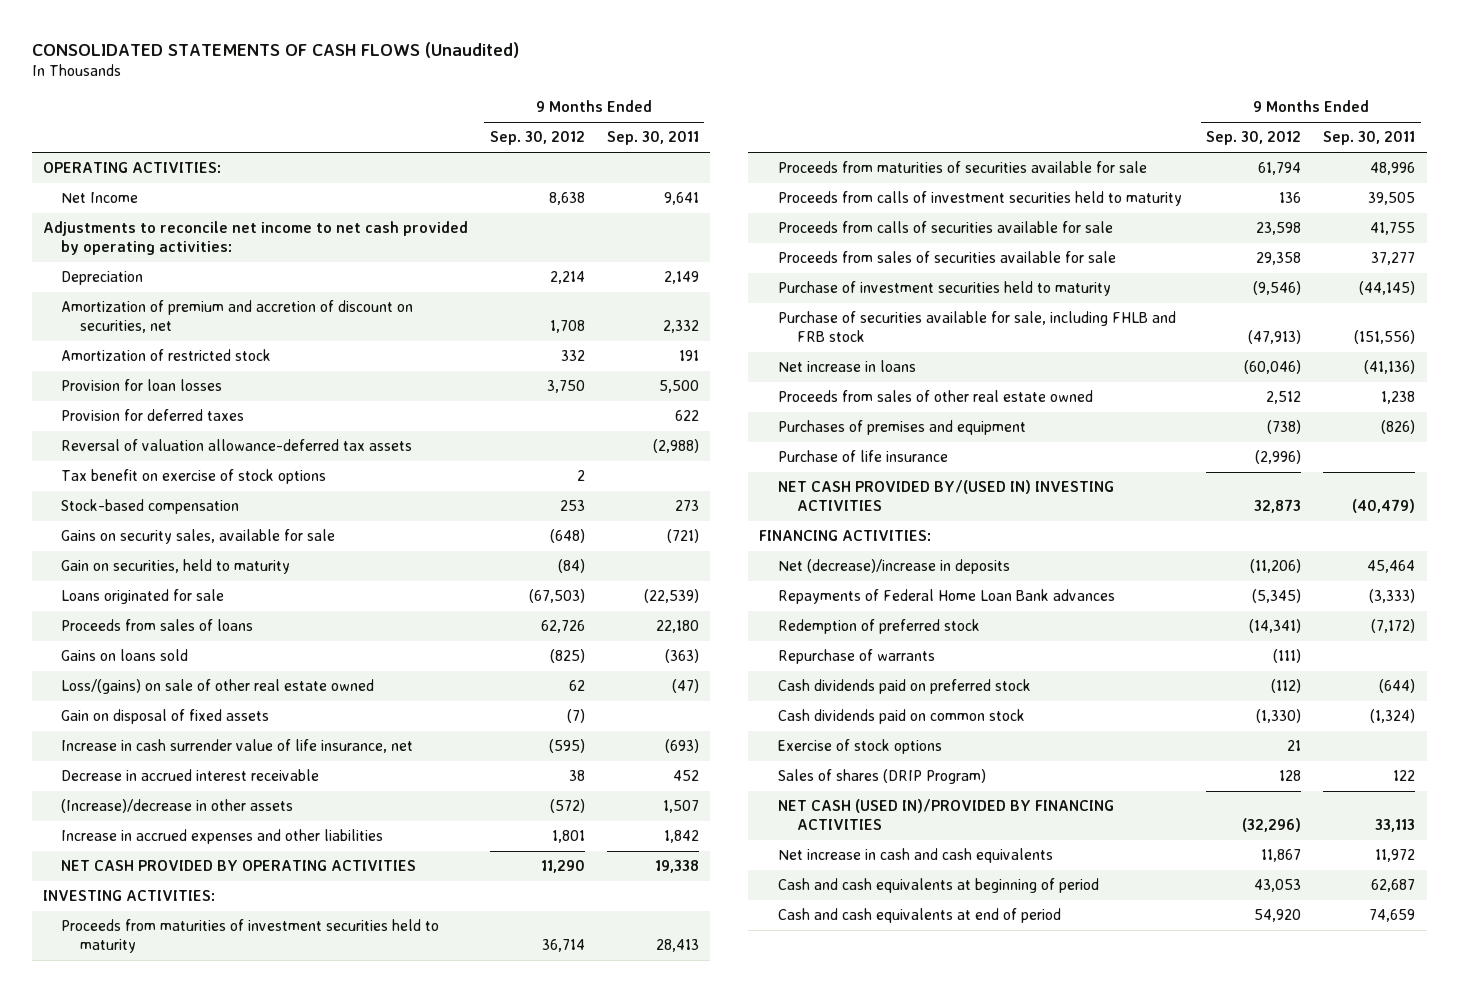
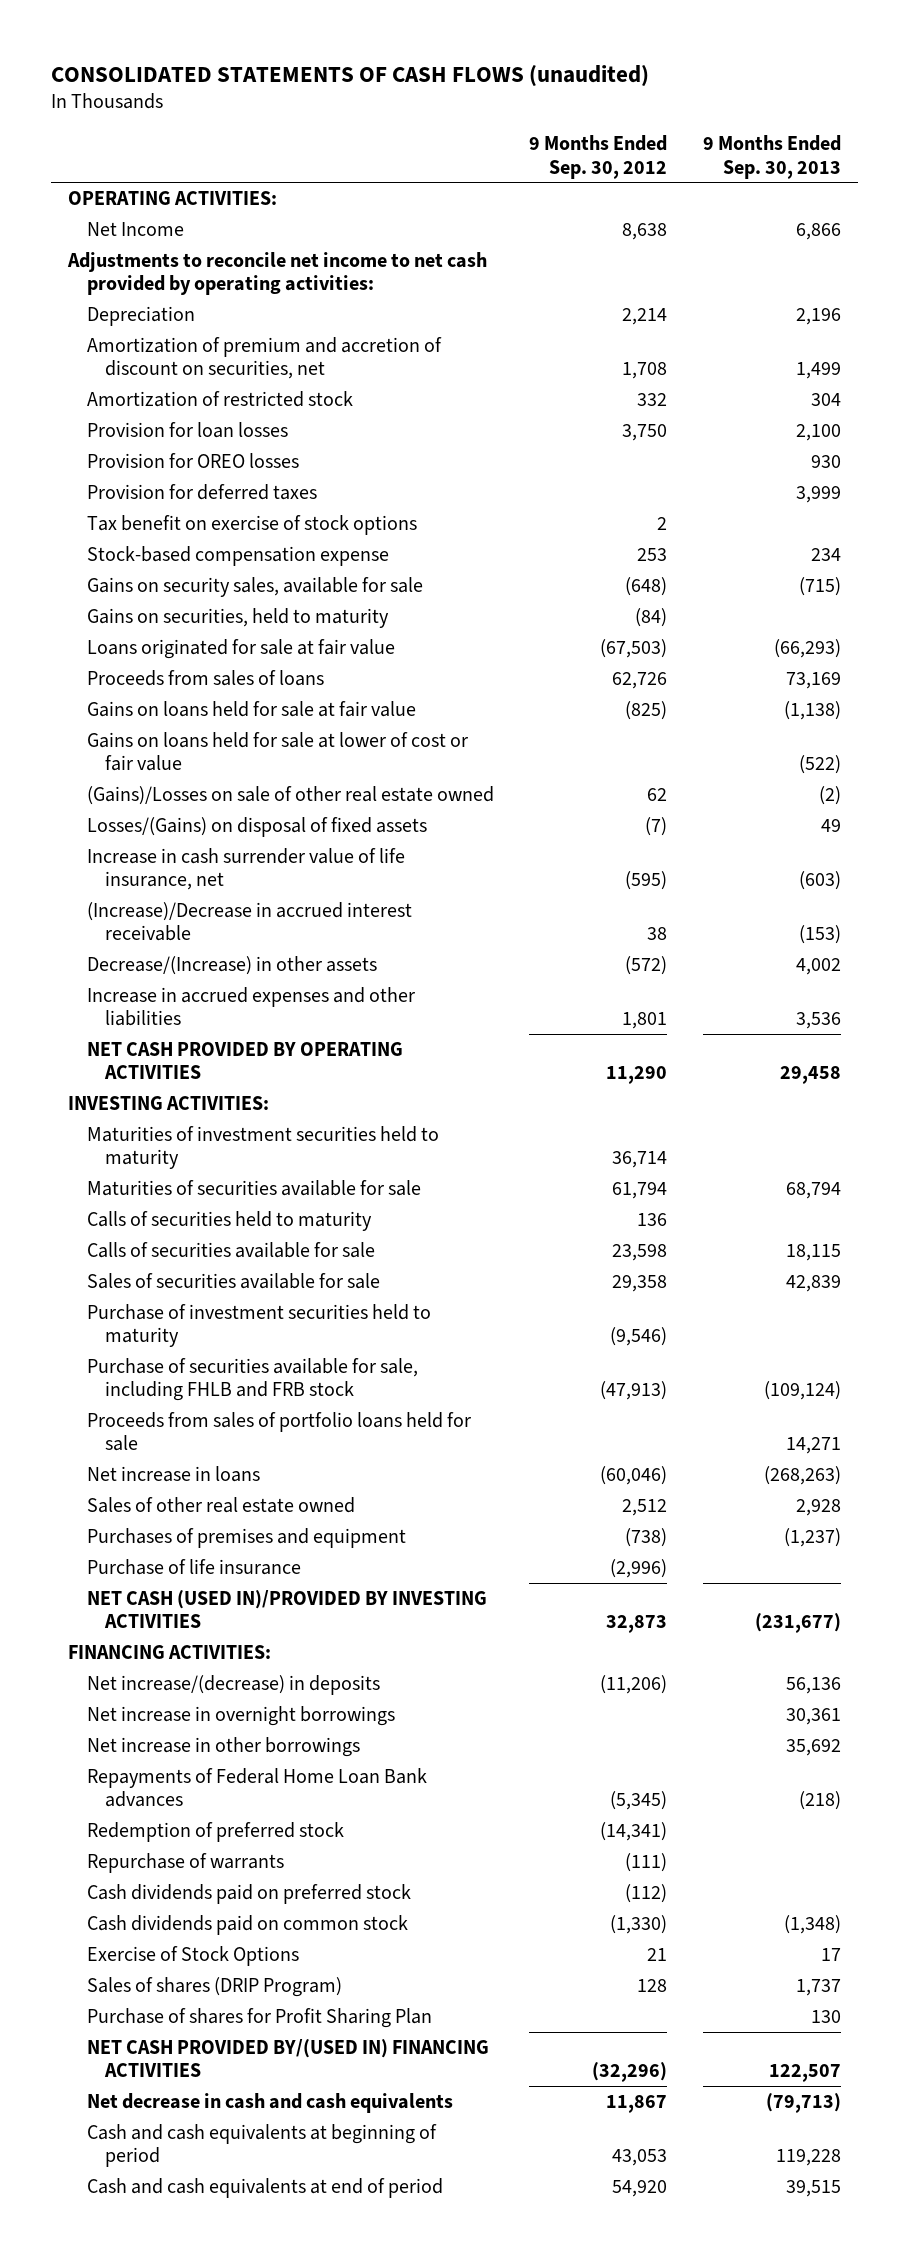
- CONSOLIDATED STATEMENTS OF CASH FLOWS (Unaudited)
+ CONSOLIDATED STATEMENTS OF CASH FLOWS (unaudited)
- | 9 Months Ended Sep. 30, 2012 | 9 Months Ended Sep. 30, 2011
+ | 9 Months Ended Sep. 30, 2012 | 9 Months Ended Sep. 30, 2013
+ Provision for OREO losses | | 930
- Reversal of valuation allowance-deferred tax assets | | (2,988)
- Stock-based compensation | 253 | 273
+ Stock-based compensation expense | 253 | 234
- Gain on securities, held to maturity | (84) |
- Loans originated for sale | (67,503) | (22,539)
+ Gains on securities, held to maturity | (84) |
+ Loans originated for sale at fair value | (67,503) | (66,293)
- Gains on loans sold | (825) | (363)
- Loss/(gains) on sale of other real estate owned | 62 | (47)
- Gain on disposal of fixed assets | (7) |
+ Gains on loans held for sale at fair value | (825) | (1,138)
+ Gains on loans held for sale at lower of cost or fair value | | (522)
+ (Gains)/Losses on sale of other real estate owned | 62 | (2)
+ Losses/(Gains) on disposal of fixed assets | (7) | 49
- Decrease in accrued interest receivable | 38 | 452
- (Increase)/decrease in other assets | (572) | 1,507
+ (Increase)/Decrease in accrued interest receivable | 38 | (153)
+ Decrease/(Increase) in other assets | (572) | 4,002
- Proceeds from maturities of investment securities held to maturity | 36,714 | 28,413
- Proceeds from maturities of securities available for sale | 61,794 | 48,996
- Proceeds from calls of investment securities held to maturity | 136 | 39,505
- Proceeds from calls of securities available for sale | 23,598 | 41,755
- Proceeds from sales of securities available for sale | 29,358 | 37,277
+ Maturities of investment securities held to maturity | 36,714 |
+ Maturities of securities available for sale | 61,794 | 68,794
+ Calls of securities held to maturity | 136 |
+ Calls of securities available for sale | 23,598 | 18,115
+ Sales of securities available for sale | 29,358 | 42,839
+ Proceeds from sales of portfolio loans held for sale | | 14,271
- Proceeds from sales of other real estate owned | 2,512 | 1,238
+ Sales of other real estate owned | 2,512 | 2,928
- NET CASH PROVIDED BY/(USED IN) INVESTING ACTIVITIES | 32,873 | (40,479)
+ NET CASH (USED IN)/PROVIDED BY INVESTING ACTIVITIES | 32,873 | (231,677)
- Net (decrease)/increase in deposits | (11,206) | 45,464
+ Net increase/(decrease) in deposits | (11,206) | 56,136
+ Net increase in overnight borrowings | | 30,361
+ Net increase in other borrowings | | 35,692
- Exercise of stock options | 21 |
+ Exercise of Stock Options | 21 | 17
- NET CASH (USED IN)/PROVIDED BY FINANCING ACTIVITIES | (32,296) | 33,113
- Net increase in cash and cash equivalents | 11,867 | 11,972
+ Purchase of shares for Profit Sharing Plan | | 130
+ NET CASH PROVIDED BY/(USED IN) FINANCING ACTIVITIES | (32,296) | 122,507
+ Net decrease in cash and cash equivalents | 11,867 | (79,713)

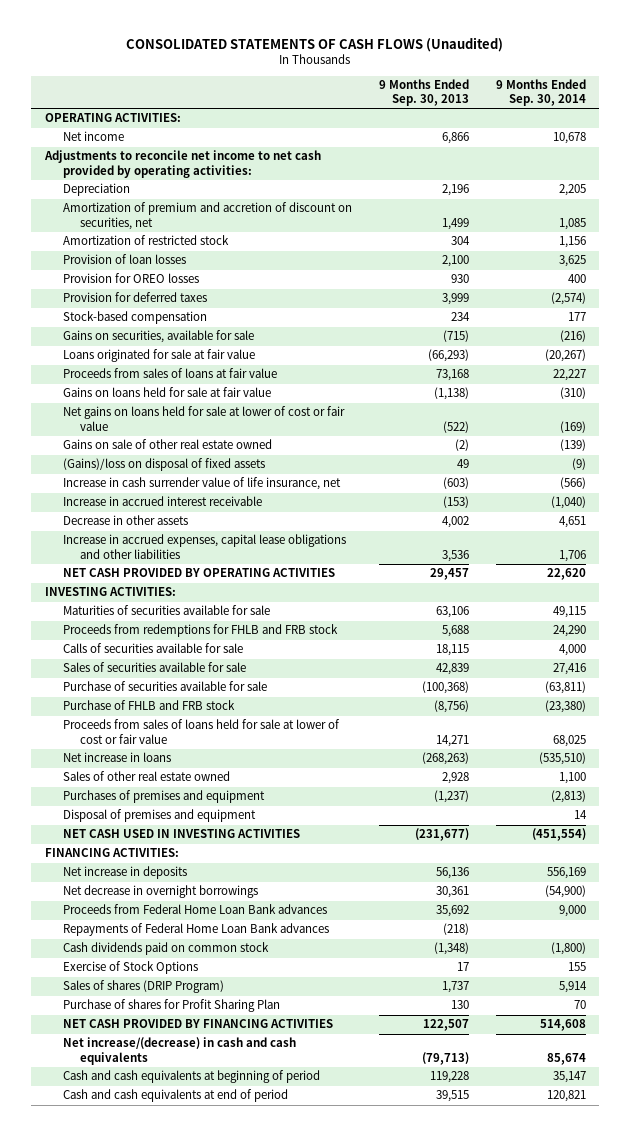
- CONSOLIDATED STATEMENTS OF CASH FLOWS (unaudited)
+ CONSOLIDATED STATEMENTS OF CASH FLOWS (Unaudited)
- | 9 Months Ended Sep. 30, 2012 | 9 Months Ended Sep. 30, 2013
+ | 9 Months Ended Sep. 30, 2013 | 9 Months Ended Sep. 30, 2014
- Net Income | 8,638 | 6,866
+ Net income | 6,866 | 10,678
- Provision for loan losses | 3,750 | 2,100
+ Provision of loan losses | 2,100 | 3,625
- Tax benefit on exercise of stock options | 2 |
- Stock-based compensation expense | 253 | 234
- Gains on security sales, available for sale | (648) | (715)
- Gains on securities, held to maturity | (84) |
+ Stock-based compensation | 234 | 177
+ Gains on securities, available for sale | (715) | (216)
- Proceeds from sales of loans | 62,726 | 73,169
+ Proceeds from sales of loans at fair value | 73,168 | 22,227
- Gains on loans held for sale at lower of cost or fair value | | (522)
- (Gains)/Losses on sale of other real estate owned | 62 | (2)
- Losses/(Gains) on disposal of fixed assets | (7) | 49
+ Net gains on loans held for sale at lower of cost or fair value | (522) | (169)
+ Gains on sale of other real estate owned | (2) | (139)
+ (Gains)/loss on disposal of fixed assets | 49 | (9)
- (Increase)/Decrease in accrued interest receivable | 38 | (153)
- Decrease/(Increase) in other assets | (572) | 4,002
- Increase in accrued expenses and other liabilities | 1,801 | 3,536
- NET CASH PROVIDED BY OPERATING ACTIVITIES | 11,290 | 29,458
+ Increase in accrued interest receivable | (153) | (1,040)
+ Decrease in other assets | 4,002 | 4,651
+ Increase in accrued expenses, capital lease obligations and other liabilities | 3,536 | 1,706
+ NET CASH PROVIDED BY OPERATING ACTIVITIES | 29,457 | 22,620
- Maturities of investment securities held to maturity | 36,714 |
- Maturities of securities available for sale | 61,794 | 68,794
- Calls of securities held to maturity | 136 |
+ Maturities of securities available for sale | 63,106 | 49,115
+ Proceeds from redemptions for FHLB and FRB stock | 5,688 | 24,290
- Purchase of investment securities held to maturity | (9,546) |
- Purchase of securities available for sale, including FHLB and FRB stock | (47,913) | (109,124)
- Proceeds from sales of portfolio loans held for sale | | 14,271
+ Purchase of securities available for sale | (100,368) | (63,811)
+ Purchase of FHLB and FRB stock | (8,756) | (23,380)
+ Proceeds from sales of loans held for sale at lower of cost or fair value | 14,271 | 68,025
- Purchase of life insurance | (2,996) |
- NET CASH (USED IN)/PROVIDED BY INVESTING ACTIVITIES | 32,873 | (231,677)
+ Disposal of premises and equipment | | 14
+ NET CASH USED IN INVESTING ACTIVITIES | (231,677) | (451,554)
- Net increase/(decrease) in deposits | (11,206) | 56,136
- Net increase in overnight borrowings | | 30,361
- Net increase in other borrowings | | 35,692
+ Net increase in deposits | 56,136 | 556,169
+ Net decrease in overnight borrowings | 30,361 | (54,900)
+ Proceeds from Federal Home Loan Bank advances | 35,692 | 9,000
- Redemption of preferred stock | (14,341) |
- Repurchase of warrants | (111) |
- Cash dividends paid on preferred stock | (112) |
- NET CASH PROVIDED BY/(USED IN) FINANCING ACTIVITIES | (32,296) | 122,507
- Net decrease in cash and cash equivalents | 11,867 | (79,713)
+ NET CASH PROVIDED BY FINANCING ACTIVITIES | 122,507 | 514,608
+ Net increase/(decrease) in cash and cash equivalents | (79,713) | 85,674

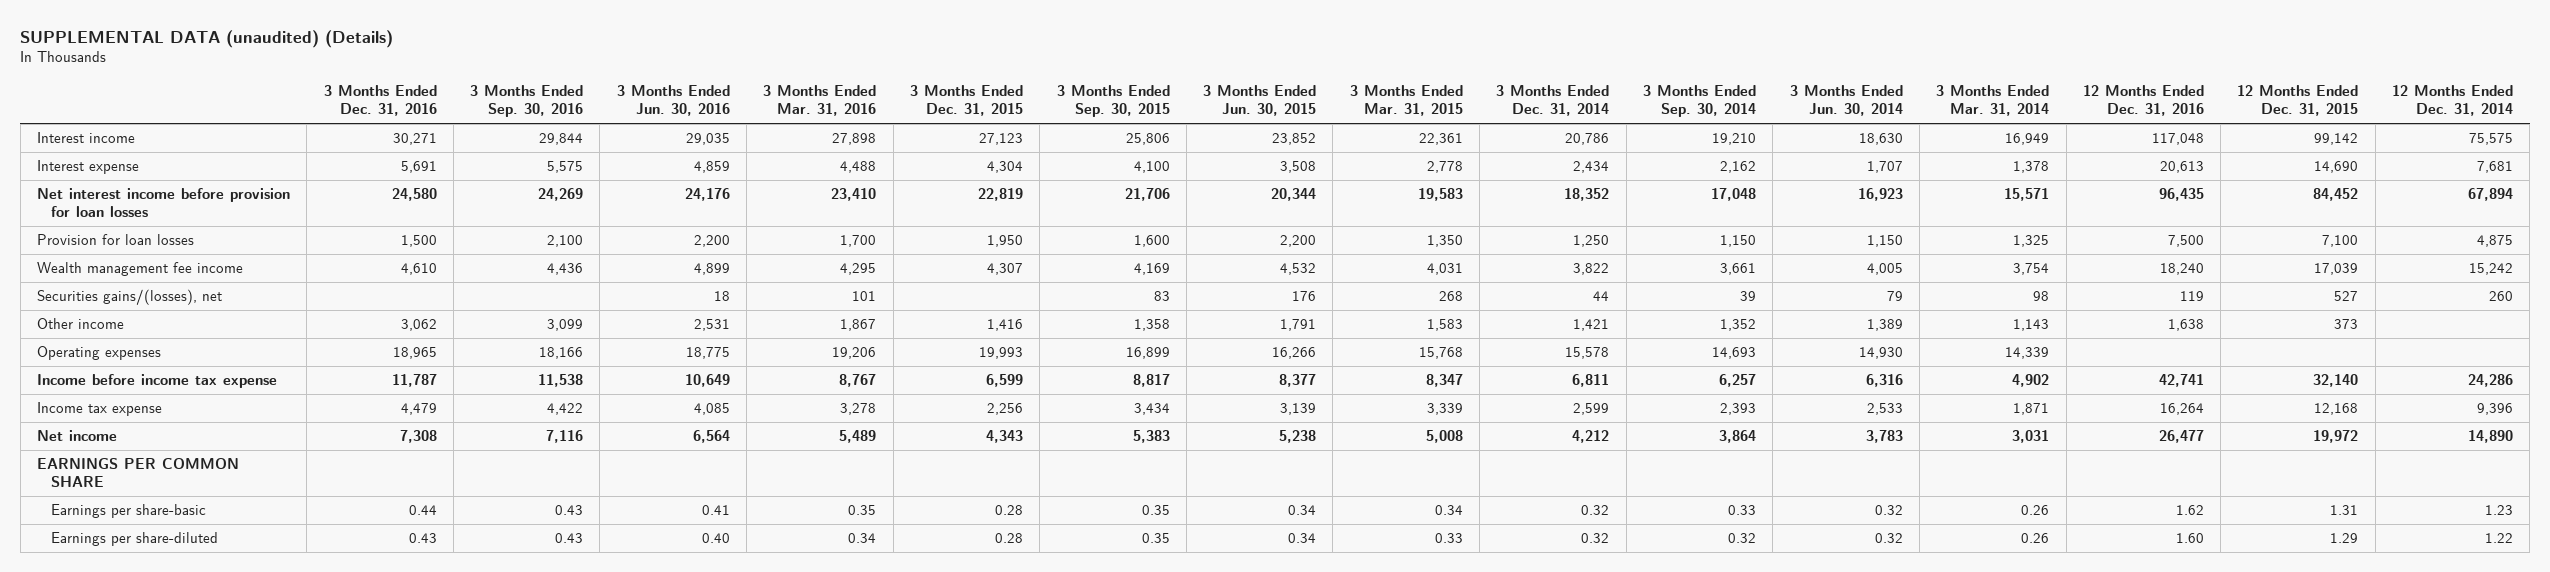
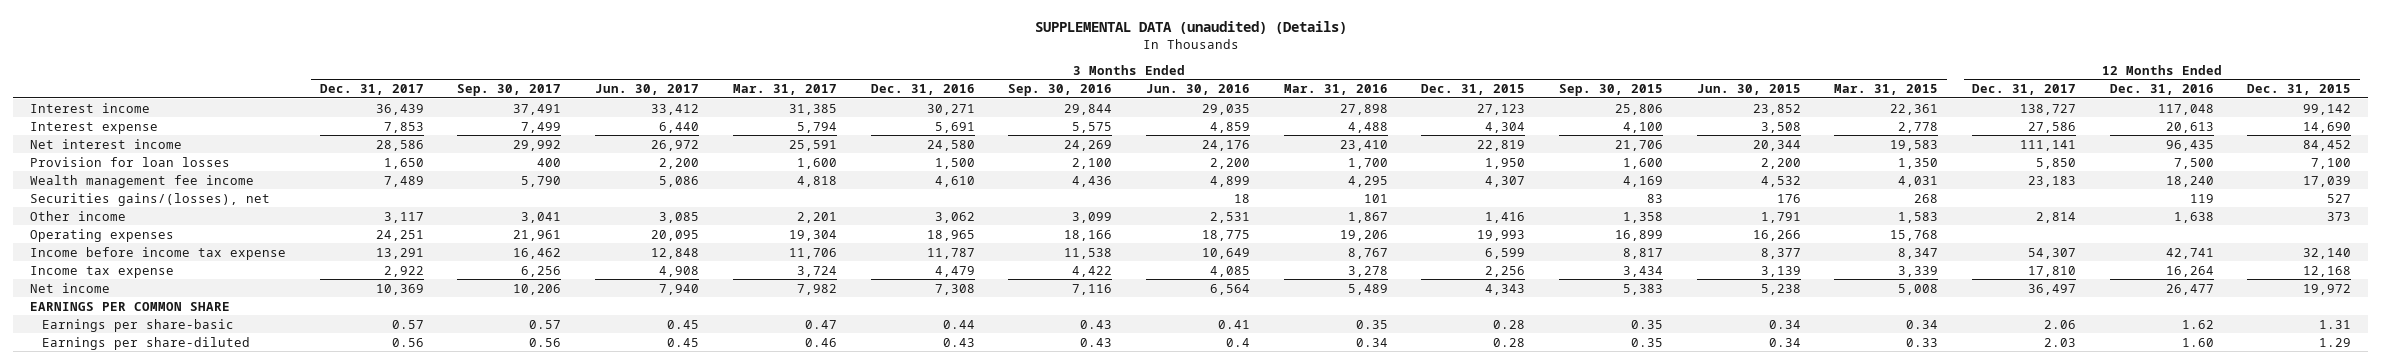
- | 3 Months Ended Dec. 31, 2016 | 3 Months Ended Sep. 30, 2016 | 3 Months Ended Jun. 30, 2016 | 3 Months Ended Mar. 31, 2016 | 3 Months Ended Dec. 31, 2015 | 3 Months Ended Sep. 30, 2015 | 3 Months Ended Jun. 30, 2015 | 3 Months Ended Mar. 31, 2015 | 3 Months Ended Dec. 31, 2014 | 3 Months Ended Sep. 30, 2014 | 3 Months Ended Jun. 30, 2014 | 3 Months Ended Mar. 31, 2014 | 12 Months Ended Dec. 31, 2016 | 12 Months Ended Dec. 31, 2015 | 12 Months Ended Dec. 31, 2014
+ | 3 Months Ended Dec. 31, 2017 | 3 Months Ended Sep. 30, 2017 | 3 Months Ended Jun. 30, 2017 | 3 Months Ended Mar. 31, 2017 | 3 Months Ended Dec. 31, 2016 | 3 Months Ended Sep. 30, 2016 | 3 Months Ended Jun. 30, 2016 | 3 Months Ended Mar. 31, 2016 | 3 Months Ended Dec. 31, 2015 | 3 Months Ended Sep. 30, 2015 | 3 Months Ended Jun. 30, 2015 | 3 Months Ended Mar. 31, 2015 | 12 Months Ended Dec. 31, 2017 | 12 Months Ended Dec. 31, 2016 | 12 Months Ended Dec. 31, 2015
- Net interest income before provision for loan losses | 24,580 | 24,269 | 24,176 | 23,410 | 22,819 | 21,706 | 20,344 | 19,583 | 18,352 | 17,048 | 16,923 | 15,571 | 96,435 | 84,452 | 67,894
+ Net interest income | 28,586 | 29,992 | 26,972 | 25,591 | 24,580 | 24,269 | 24,176 | 23,410 | 22,819 | 21,706 | 20,344 | 19,583 | 111,141 | 96,435 | 84,452
- Earnings per share-diluted | 0.43 | 0.43 | 0.40 | 0.34 | 0.28 | 0.35 | 0.34 | 0.33 | 0.32 | 0.32 | 0.32 | 0.26 | 1.60 | 1.29 | 1.22
+ Earnings per share-diluted | 0.56 | 0.56 | 0.45 | 0.46 | 0.43 | 0.43 | 0.4 | 0.34 | 0.28 | 0.35 | 0.34 | 0.33 | 2.03 | 1.60 | 1.29

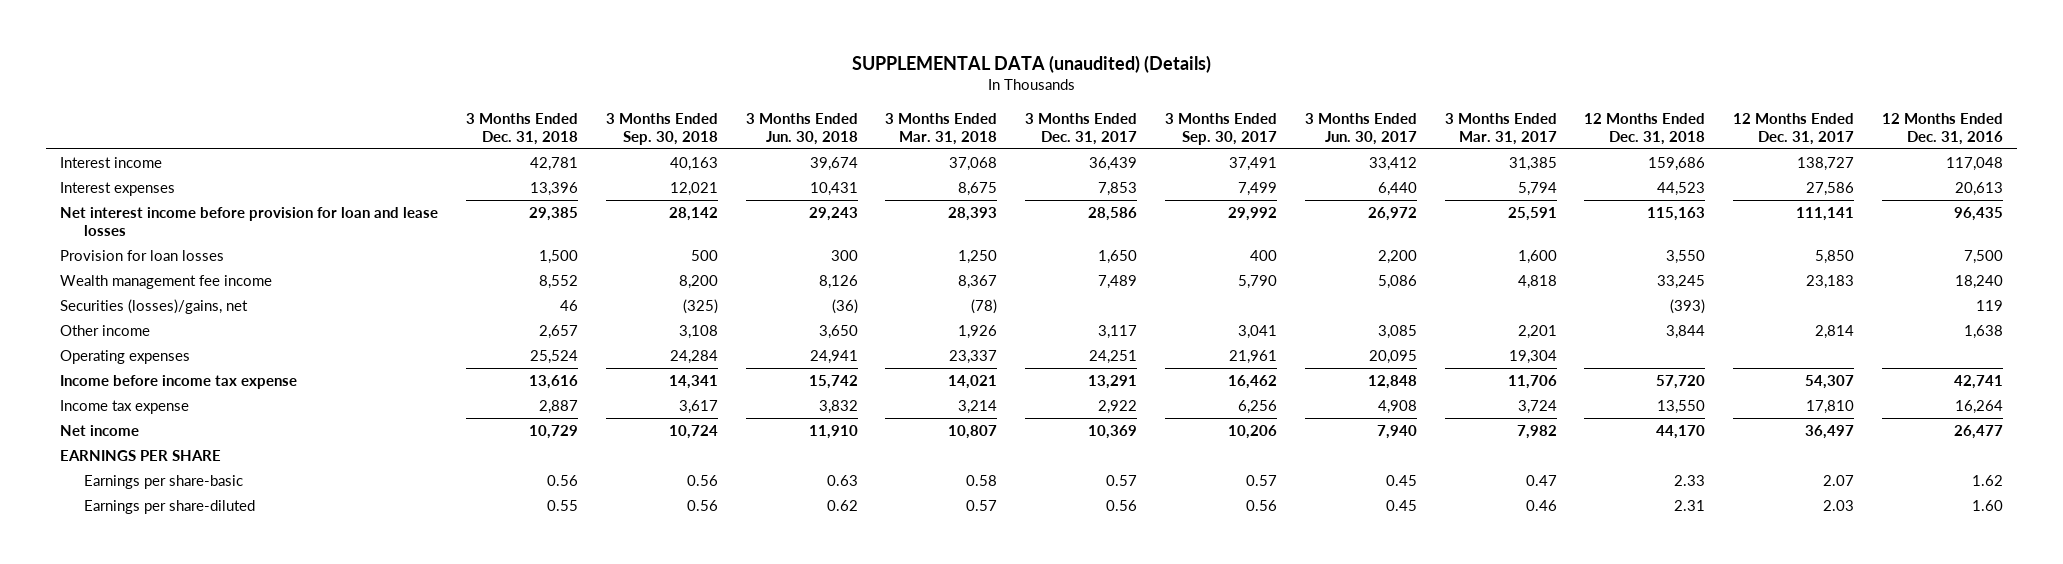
- | 3 Months Ended Dec. 31, 2017 | 3 Months Ended Sep. 30, 2017 | 3 Months Ended Jun. 30, 2017 | 3 Months Ended Mar. 31, 2017 | 3 Months Ended Dec. 31, 2016 | 3 Months Ended Sep. 30, 2016 | 3 Months Ended Jun. 30, 2016 | 3 Months Ended Mar. 31, 2016 | 3 Months Ended Dec. 31, 2015 | 3 Months Ended Sep. 30, 2015 | 3 Months Ended Jun. 30, 2015 | 3 Months Ended Mar. 31, 2015 | 12 Months Ended Dec. 31, 2017 | 12 Months Ended Dec. 31, 2016 | 12 Months Ended Dec. 31, 2015
+ | 3 Months Ended Dec. 31, 2018 | 3 Months Ended Sep. 30, 2018 | 3 Months Ended Jun. 30, 2018 | 3 Months Ended Mar. 31, 2018 | 3 Months Ended Dec. 31, 2017 | 3 Months Ended Sep. 30, 2017 | 3 Months Ended Jun. 30, 2017 | 3 Months Ended Mar. 31, 2017 | 12 Months Ended Dec. 31, 2018 | 12 Months Ended Dec. 31, 2017 | 12 Months Ended Dec. 31, 2016
- Interest expense | 7,853 | 7,499 | 6,440 | 5,794 | 5,691 | 5,575 | 4,859 | 4,488 | 4,304 | 4,100 | 3,508 | 2,778 | 27,586 | 20,613 | 14,690
- Net interest income | 28,586 | 29,992 | 26,972 | 25,591 | 24,580 | 24,269 | 24,176 | 23,410 | 22,819 | 21,706 | 20,344 | 19,583 | 111,141 | 96,435 | 84,452
+ Interest expenses | 13,396 | 12,021 | 10,431 | 8,675 | 7,853 | 7,499 | 6,440 | 5,794 | 44,523 | 27,586 | 20,613
+ Net interest income before provision for loan and lease losses | 29,385 | 28,142 | 29,243 | 28,393 | 28,586 | 29,992 | 26,972 | 25,591 | 115,163 | 111,141 | 96,435
- Securities gains/(losses), net | | | | | | | 18 | 101 | | 83 | 176 | 268 | | 119 | 527
+ Securities (losses)/gains, net | 46 | (325) | (36) | (78) | | | | | (393) | | 119
- EARNINGS PER COMMON SHARE
- Earnings per share-basic | 0.57 | 0.57 | 0.45 | 0.47 | 0.44 | 0.43 | 0.41 | 0.35 | 0.28 | 0.35 | 0.34 | 0.34 | 2.06 | 1.62 | 1.31
+ EARNINGS PER SHARE
+ Earnings per share-basic | 0.56 | 0.56 | 0.63 | 0.58 | 0.57 | 0.57 | 0.45 | 0.47 | 2.33 | 2.07 | 1.62

